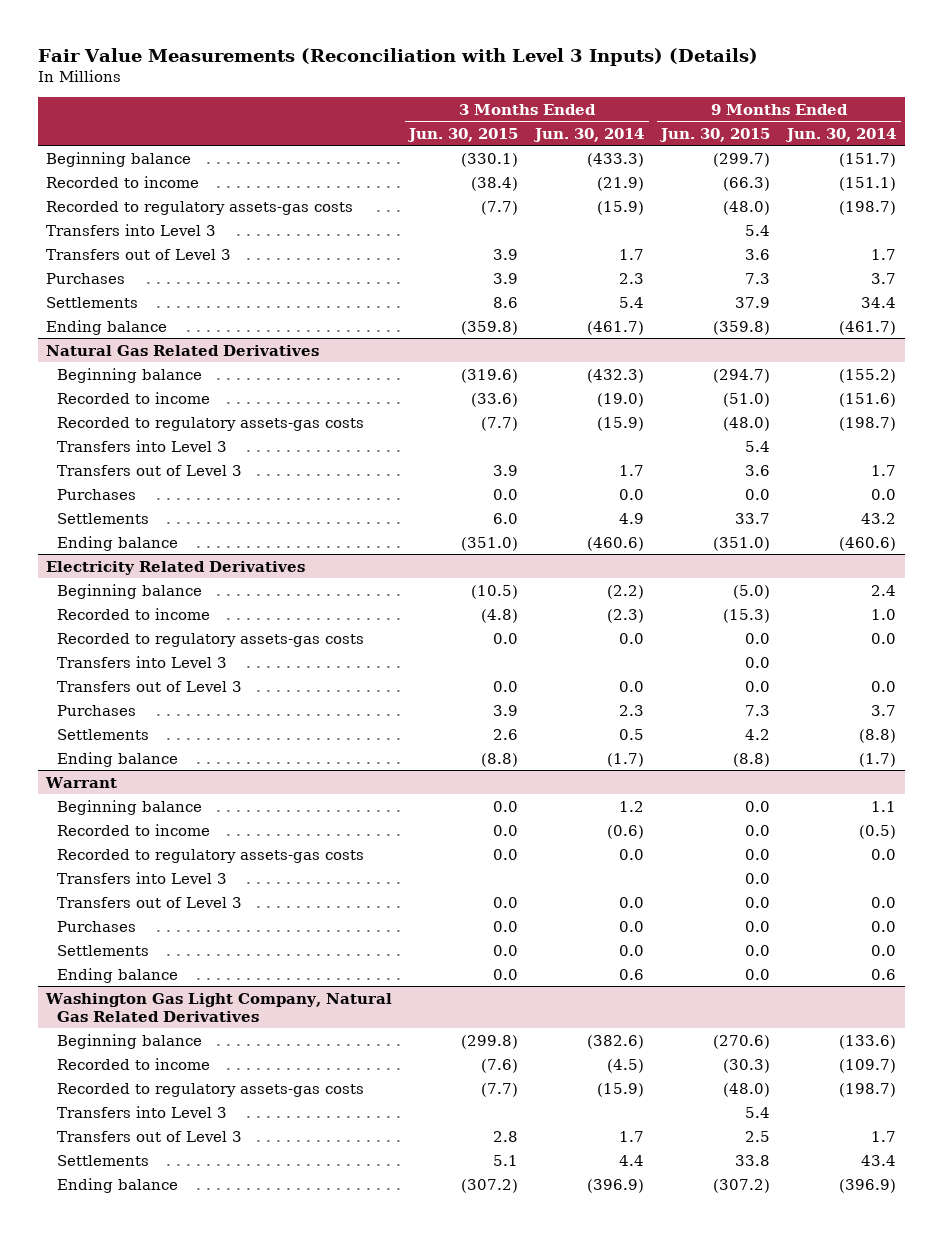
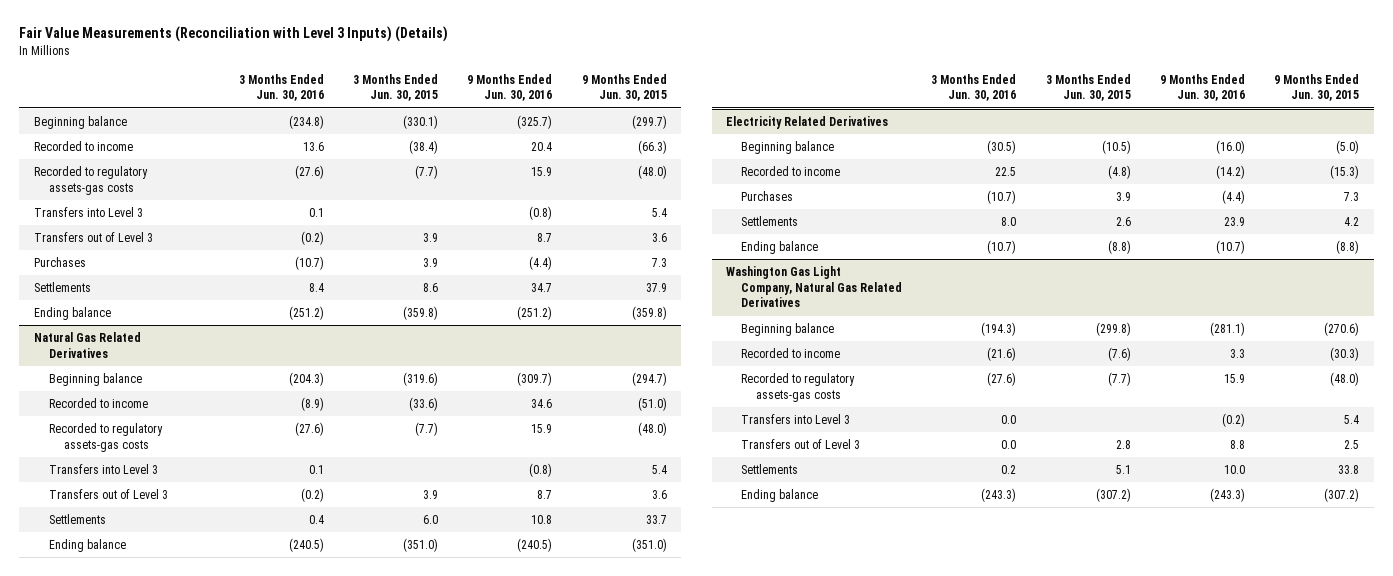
- | 3 Months Ended Jun. 30, 2015 | 3 Months Ended Jun. 30, 2014 | 9 Months Ended Jun. 30, 2015 | 9 Months Ended Jun. 30, 2014
+ | 3 Months Ended Jun. 30, 2016 | 3 Months Ended Jun. 30, 2015 | 9 Months Ended Jun. 30, 2016 | 9 Months Ended Jun. 30, 2015
@ Natural Gas Related Derivatives
- Purchases | 0.0 | 0.0 | 0.0 | 0.0
@ Electricity Related Derivatives
- Recorded to regulatory assets-gas costs | 0.0 | 0.0 | 0.0 | 0.0
- Transfers into Level 3 | | | 0.0 |
- Transfers out of Level 3 | 0.0 | 0.0 | 0.0 | 0.0
- Warrant
- Beginning balance | 0.0 | 1.2 | 0.0 | 1.1
- Recorded to income | 0.0 | (0.6) | 0.0 | (0.5)
- Recorded to regulatory assets-gas costs | 0.0 | 0.0 | 0.0 | 0.0
- Transfers into Level 3 | | | 0.0 |
- Transfers out of Level 3 | 0.0 | 0.0 | 0.0 | 0.0
- Purchases | 0.0 | 0.0 | 0.0 | 0.0
- Settlements | 0.0 | 0.0 | 0.0 | 0.0
- Ending balance | 0.0 | 0.6 | 0.0 | 0.6

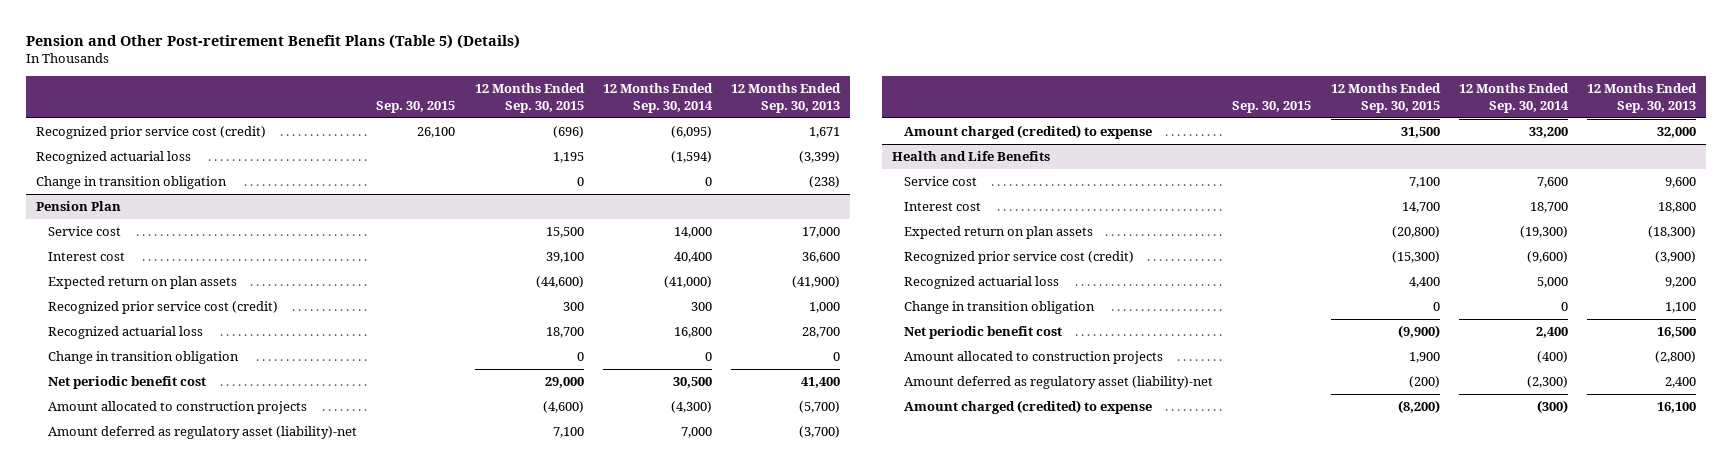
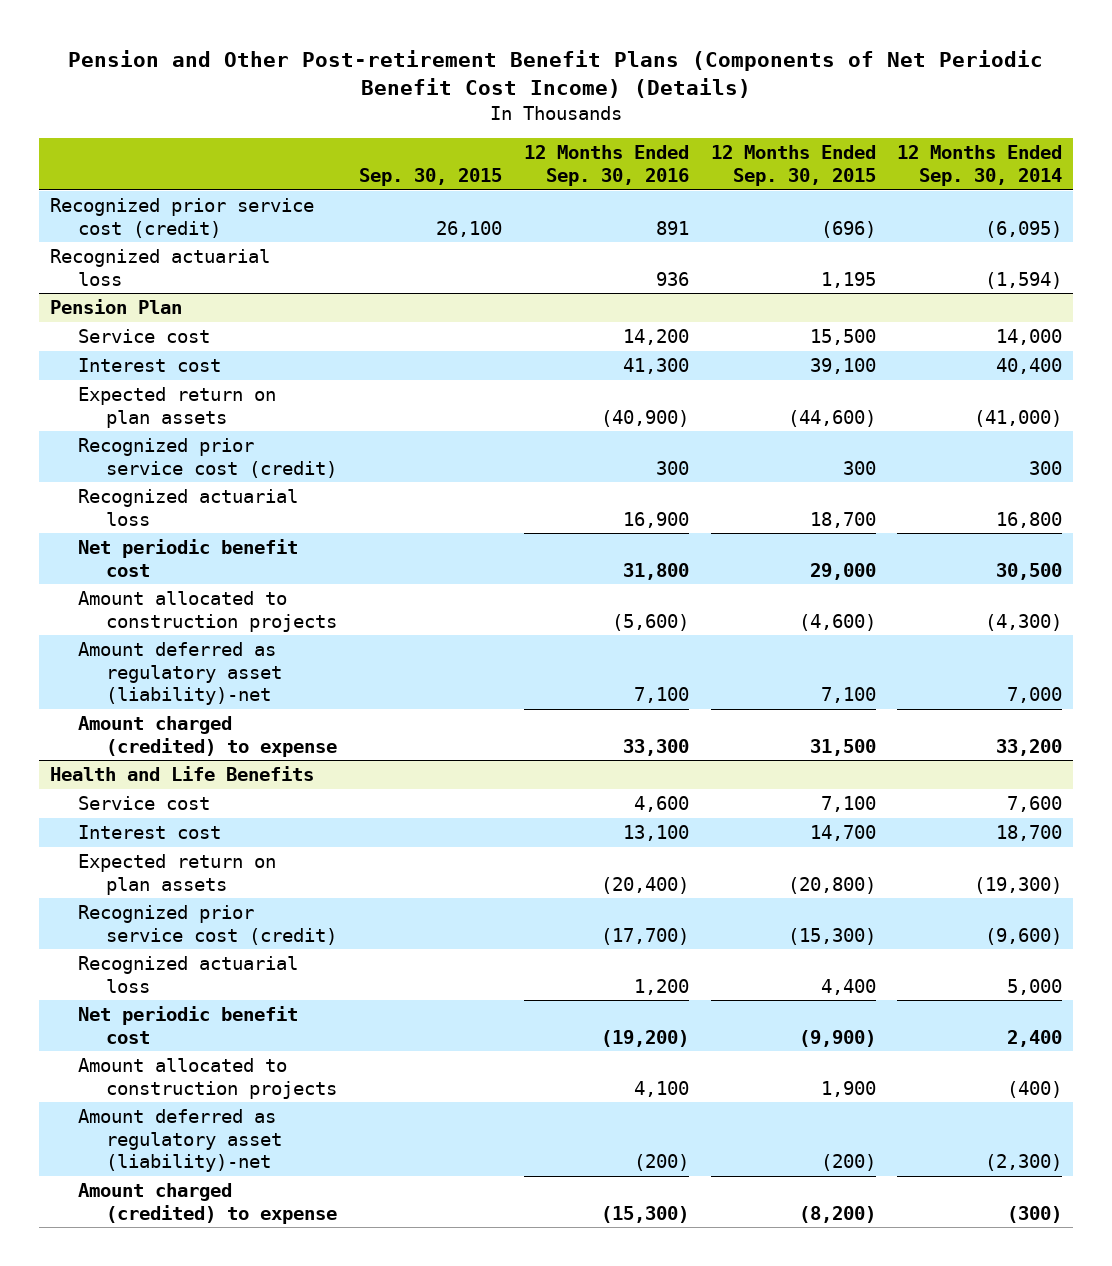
- Pension and Other Post-retirement Benefit Plans (Table 5) (Details)
+ Pension and Other Post-retirement Benefit Plans (Components of Net Periodic Benefit Cost Income) (Details)
- | Sep. 30, 2015 | 12 Months Ended Sep. 30, 2015 | 12 Months Ended Sep. 30, 2014 | 12 Months Ended Sep. 30, 2013
+ | Sep. 30, 2015 | 12 Months Ended Sep. 30, 2016 | 12 Months Ended Sep. 30, 2015 | 12 Months Ended Sep. 30, 2014
- Change in transition obligation | | 0 | 0 | (238)
@ Pension Plan
- Change in transition obligation | | 0 | 0 | 0
@ Health and Life Benefits
- Change in transition obligation | | 0 | 0 | 1,100

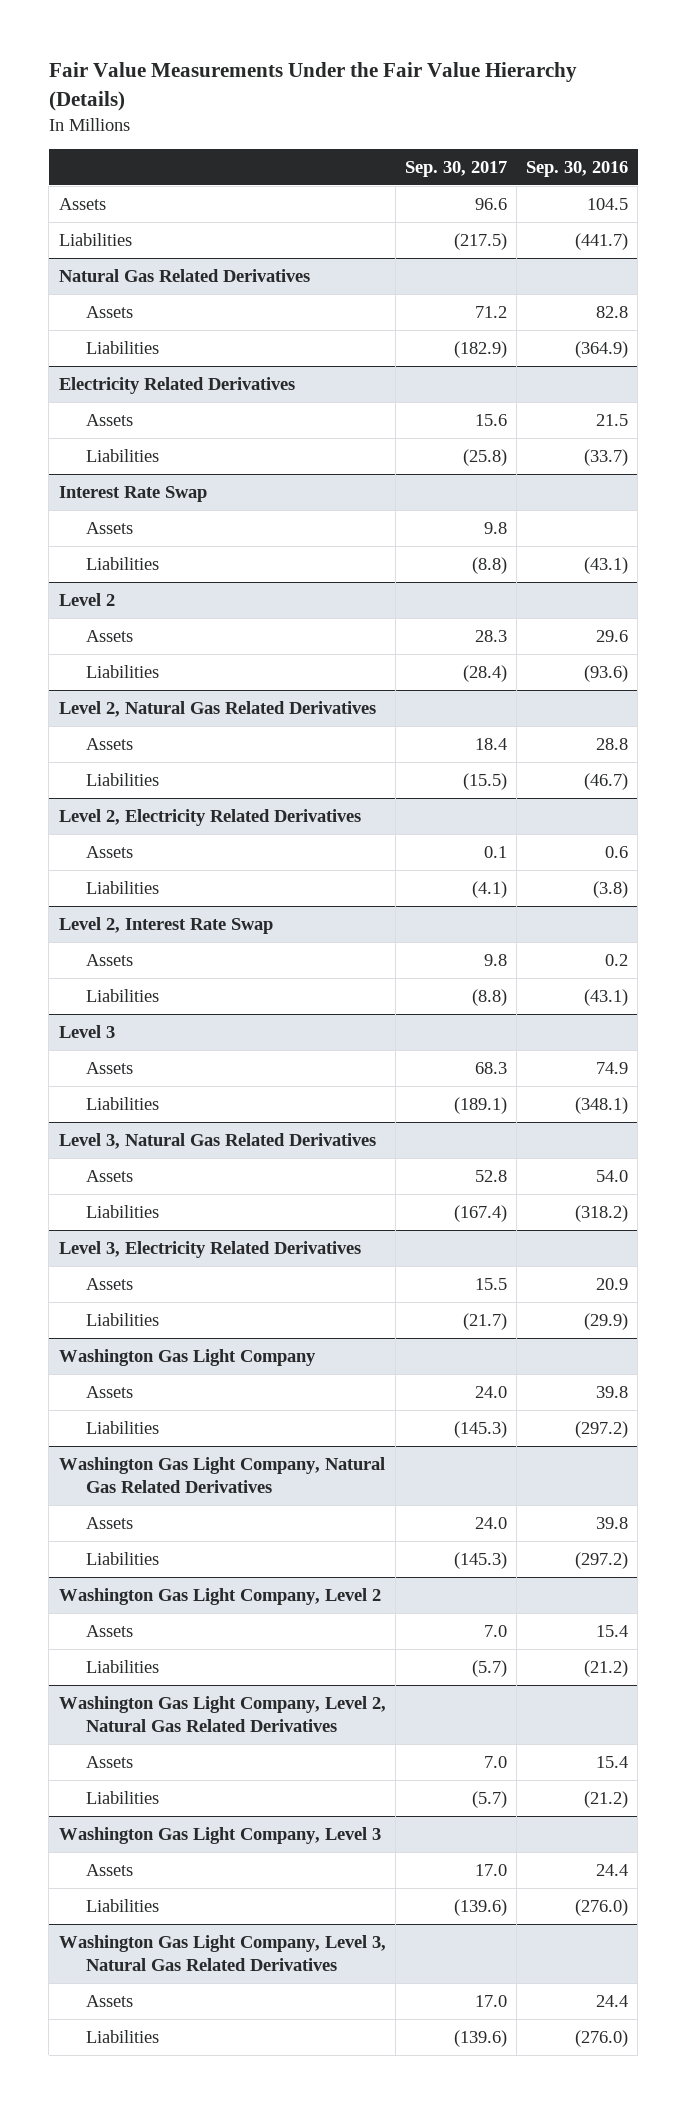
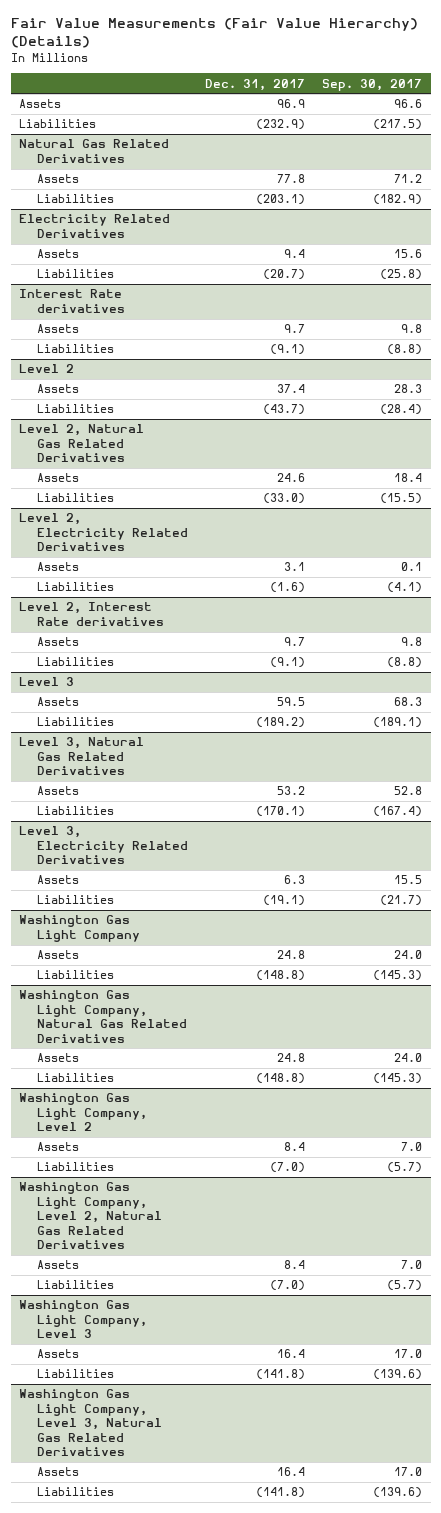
- Fair Value Measurements Under the Fair Value Hierarchy (Details)
+ Fair Value Measurements (Fair Value Hierarchy) (Details)
- | Sep. 30, 2017 | Sep. 30, 2016
+ | Dec. 31, 2017 | Sep. 30, 2017
- Interest Rate Swap
+ Interest Rate derivatives
- Level 2, Interest Rate Swap
+ Level 2, Interest Rate derivatives

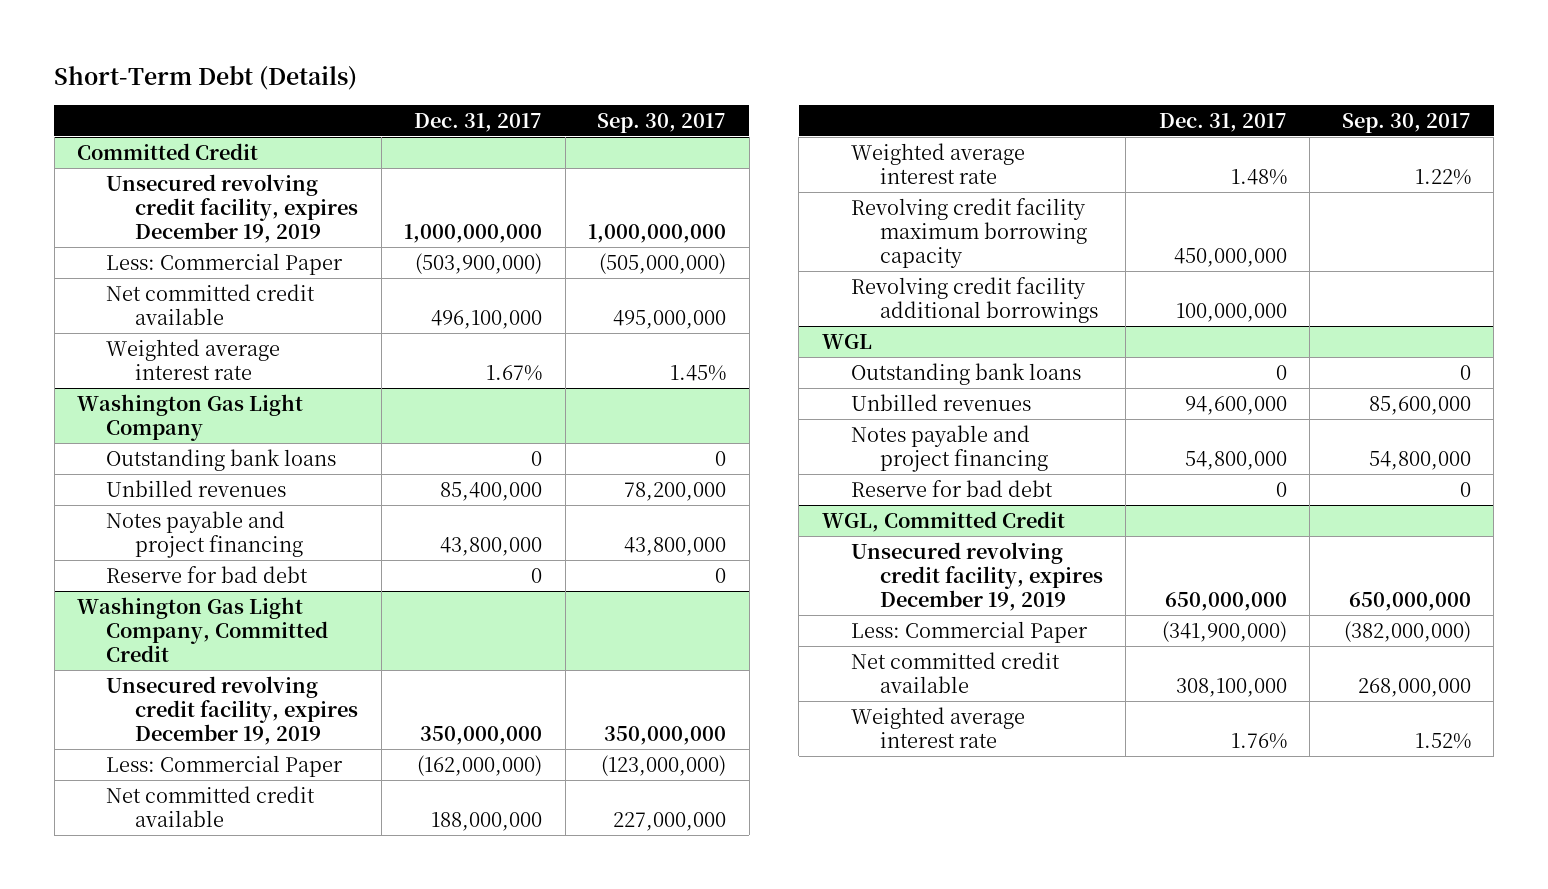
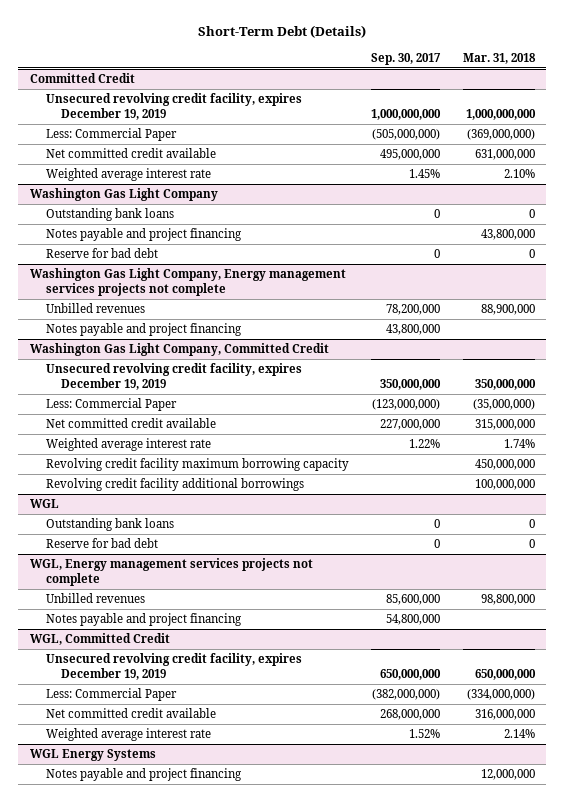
- | Dec. 31, 2017 | Sep. 30, 2017
+ | Sep. 30, 2017 | Mar. 31, 2018
@ Washington Gas Light Company
+ Notes payable and project financing | | 43,800,000
moved up: Reserve for bad debt | 0 | 0
+ Washington Gas Light Company, Energy management services projects not complete
@ WGL
moved up: Reserve for bad debt | 0 | 0
+ WGL, Energy management services projects not complete
+ WGL Energy Systems
+ Notes payable and project financing | | 12,000,000

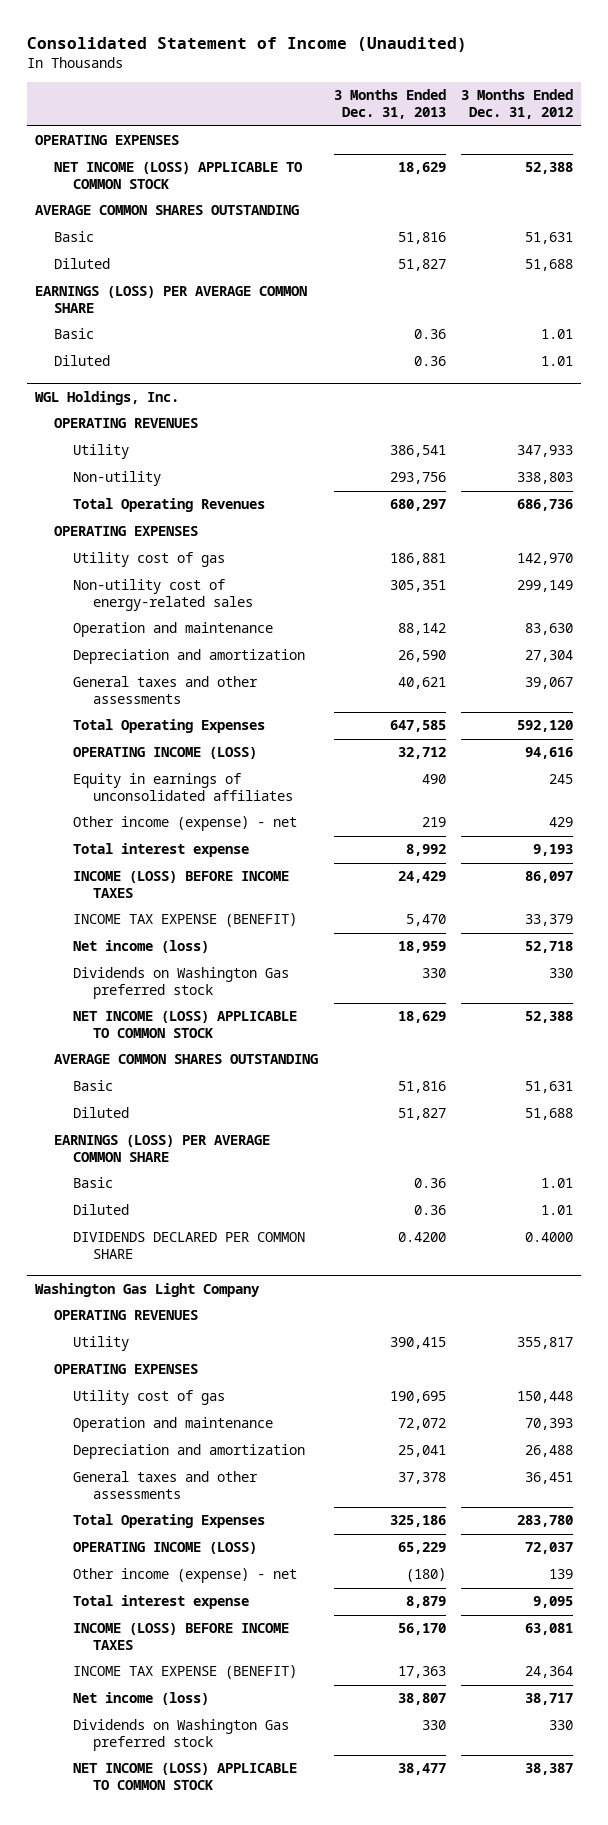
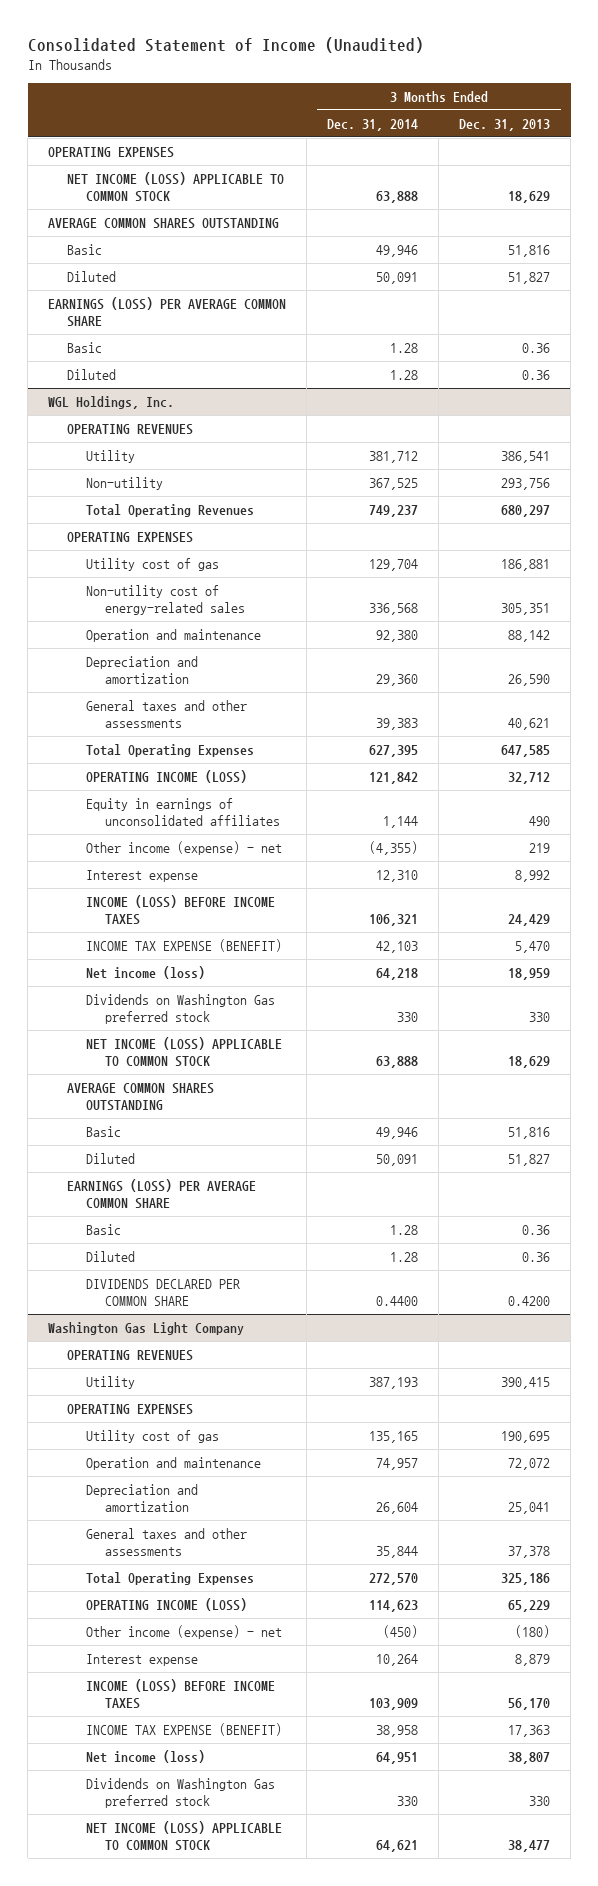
- | 3 Months Ended Dec. 31, 2013 | 3 Months Ended Dec. 31, 2012
+ | 3 Months Ended Dec. 31, 2014 | 3 Months Ended Dec. 31, 2013
@ WGL Holdings, Inc.
- Total interest expense | 8,992 | 9,193
+ Interest expense | 12,310 | 8,992
@ Washington Gas Light Company
- Total interest expense | 8,879 | 9,095
+ Interest expense | 10,264 | 8,879

